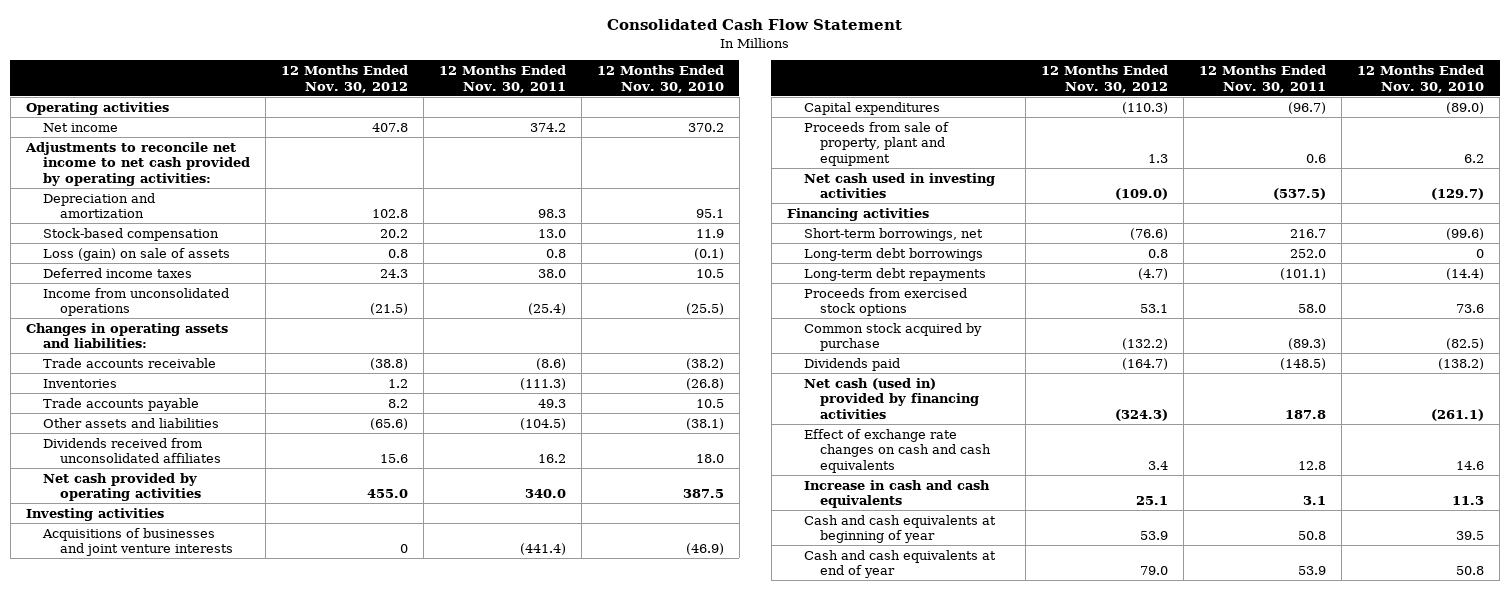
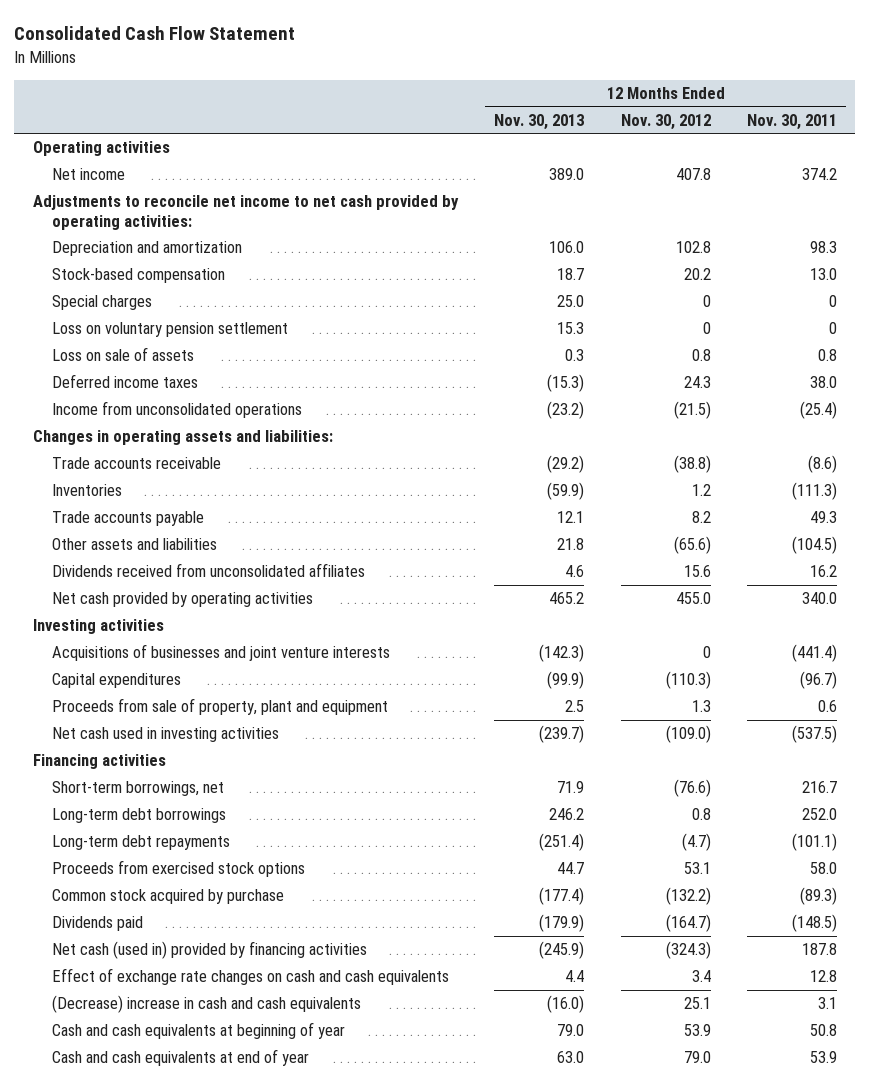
- | 12 Months Ended Nov. 30, 2012 | 12 Months Ended Nov. 30, 2011 | 12 Months Ended Nov. 30, 2010
+ | 12 Months Ended Nov. 30, 2013 | 12 Months Ended Nov. 30, 2012 | 12 Months Ended Nov. 30, 2011
- Loss (gain) on sale of assets | 0.8 | 0.8 | (0.1)
+ Special charges | 25.0 | 0 | 0
+ Loss on voluntary pension settlement | 15.3 | 0 | 0
+ Loss on sale of assets | 0.3 | 0.8 | 0.8
- Increase in cash and cash equivalents | 25.1 | 3.1 | 11.3
+ (Decrease) increase in cash and cash equivalents | (16.0) | 25.1 | 3.1

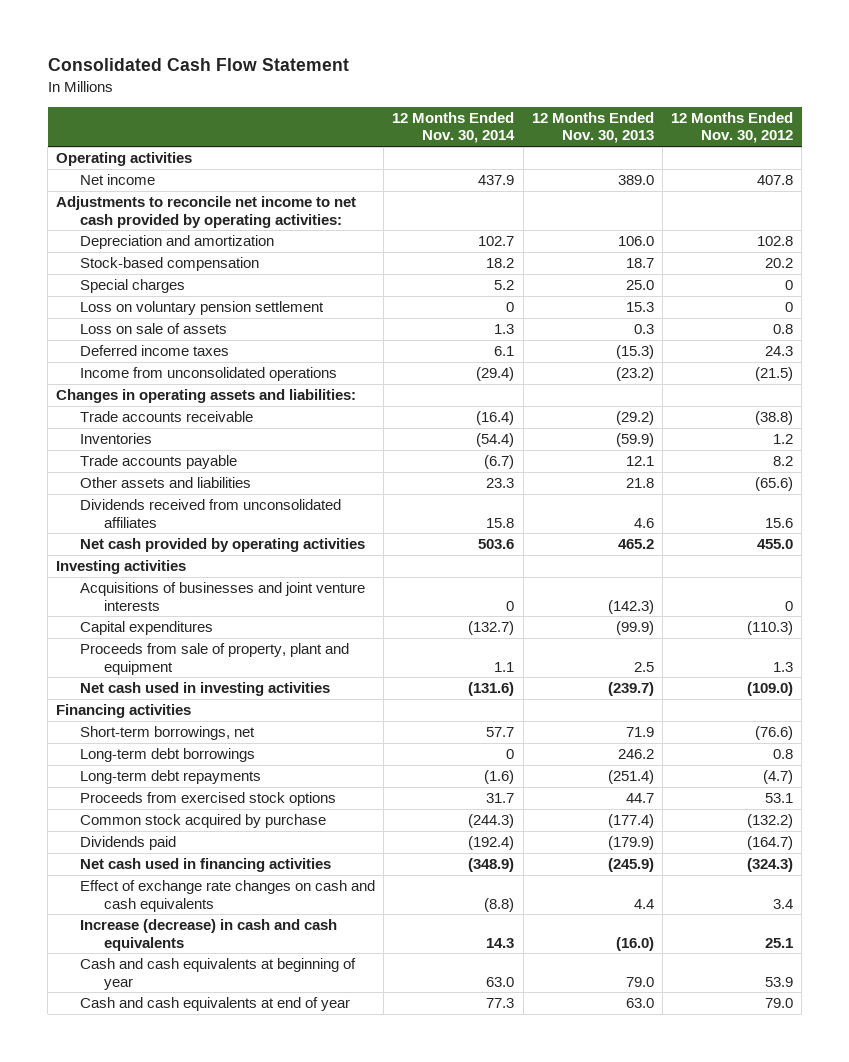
- | 12 Months Ended Nov. 30, 2013 | 12 Months Ended Nov. 30, 2012 | 12 Months Ended Nov. 30, 2011
+ | 12 Months Ended Nov. 30, 2014 | 12 Months Ended Nov. 30, 2013 | 12 Months Ended Nov. 30, 2012
- Net cash (used in) provided by financing activities | (245.9) | (324.3) | 187.8
+ Net cash used in financing activities | (348.9) | (245.9) | (324.3)
- (Decrease) increase in cash and cash equivalents | (16.0) | 25.1 | 3.1
+ Increase (decrease) in cash and cash equivalents | 14.3 | (16.0) | 25.1

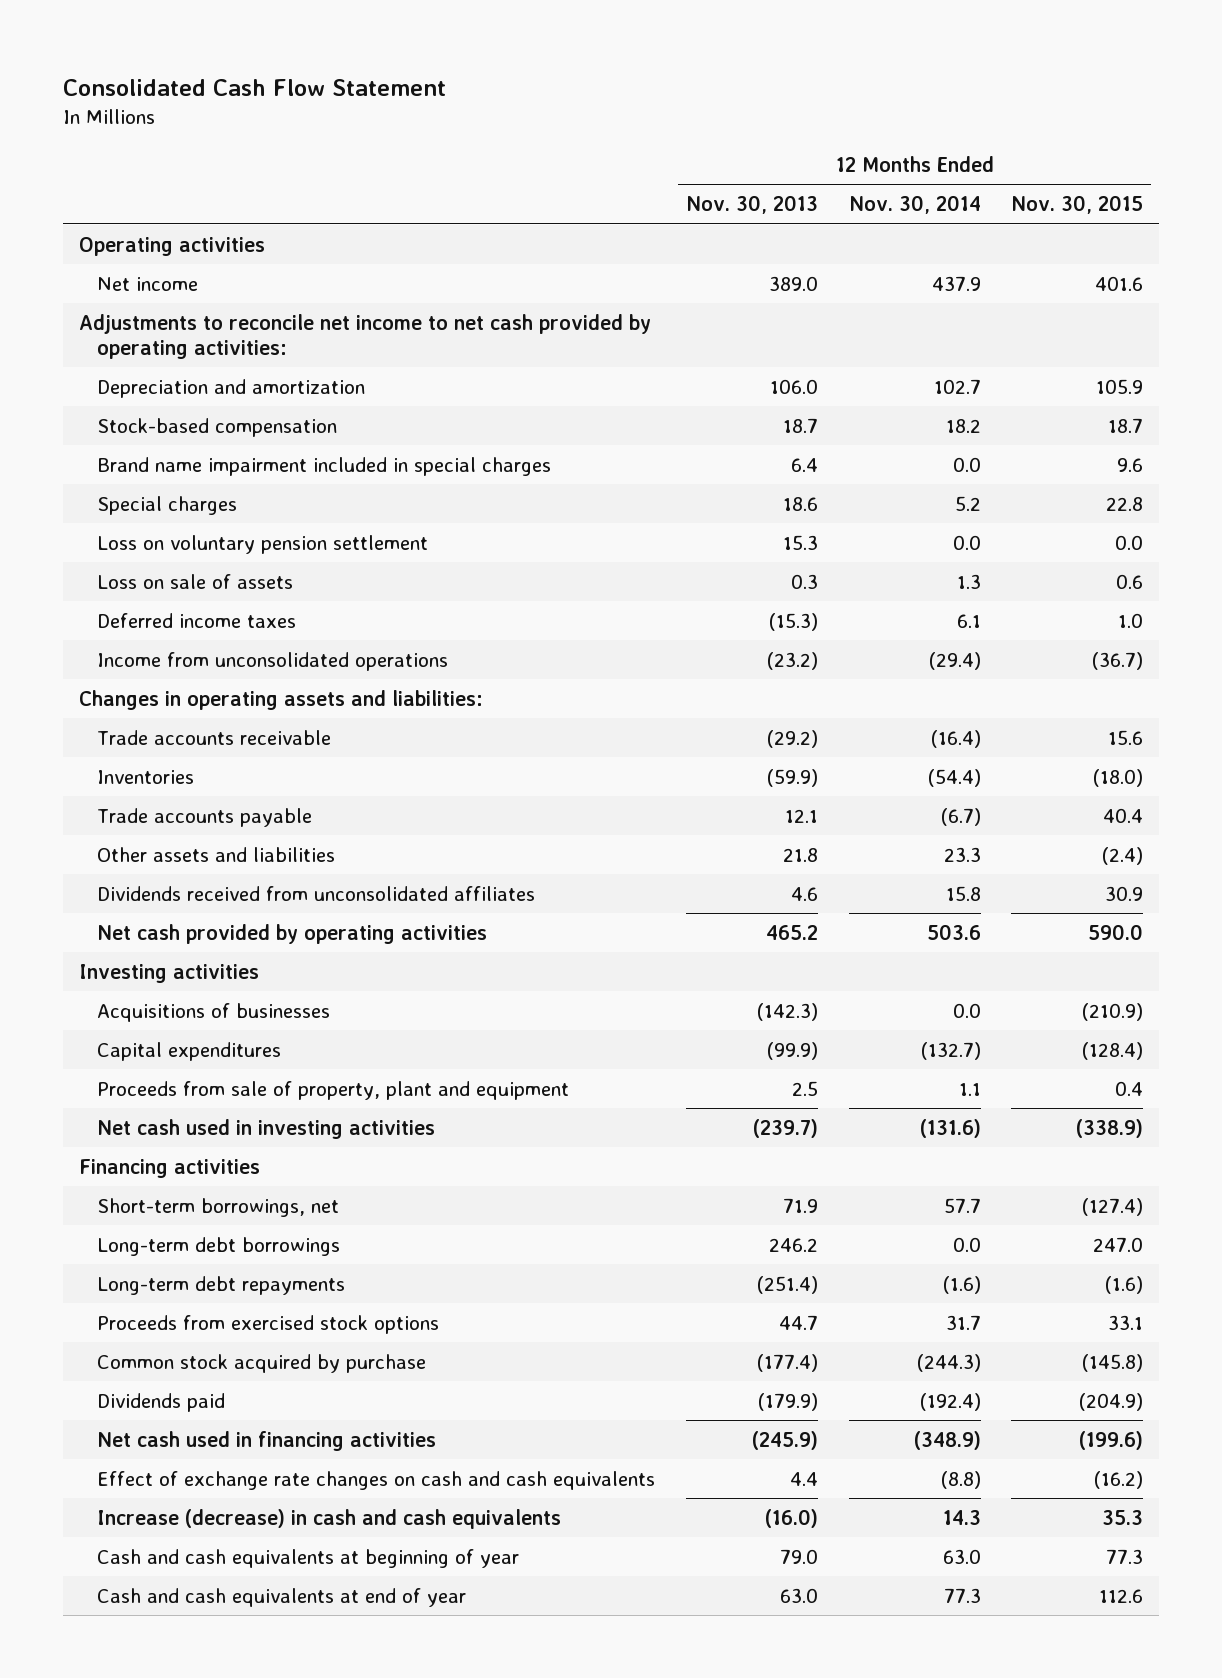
- | 12 Months Ended Nov. 30, 2014 | 12 Months Ended Nov. 30, 2013 | 12 Months Ended Nov. 30, 2012
+ | 12 Months Ended Nov. 30, 2013 | 12 Months Ended Nov. 30, 2014 | 12 Months Ended Nov. 30, 2015
- Special charges | 5.2 | 25.0 | 0
- Loss on voluntary pension settlement | 0 | 15.3 | 0
+ Brand name impairment included in special charges | 6.4 | 0.0 | 9.6
+ Special charges | 18.6 | 5.2 | 22.8
+ Loss on voluntary pension settlement | 15.3 | 0.0 | 0.0
- Acquisitions of businesses and joint venture interests | 0 | (142.3) | 0
+ Acquisitions of businesses | (142.3) | 0.0 | (210.9)
- Long-term debt borrowings | 0 | 246.2 | 0.8
+ Long-term debt borrowings | 246.2 | 0.0 | 247.0

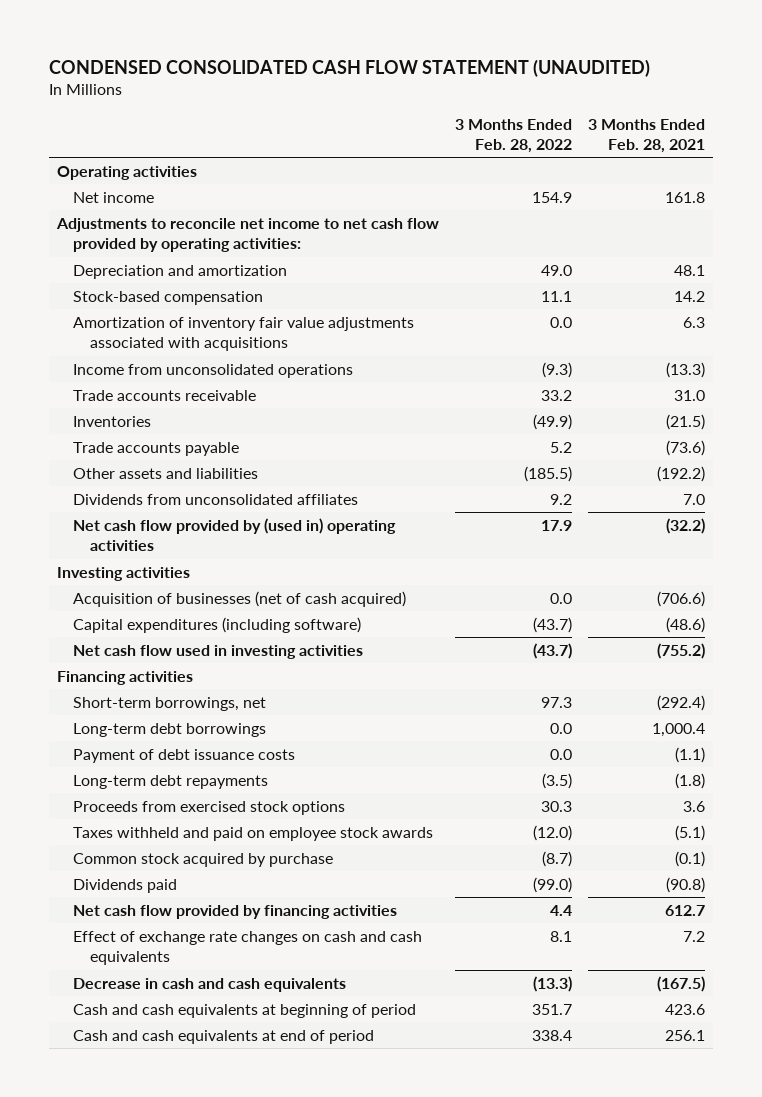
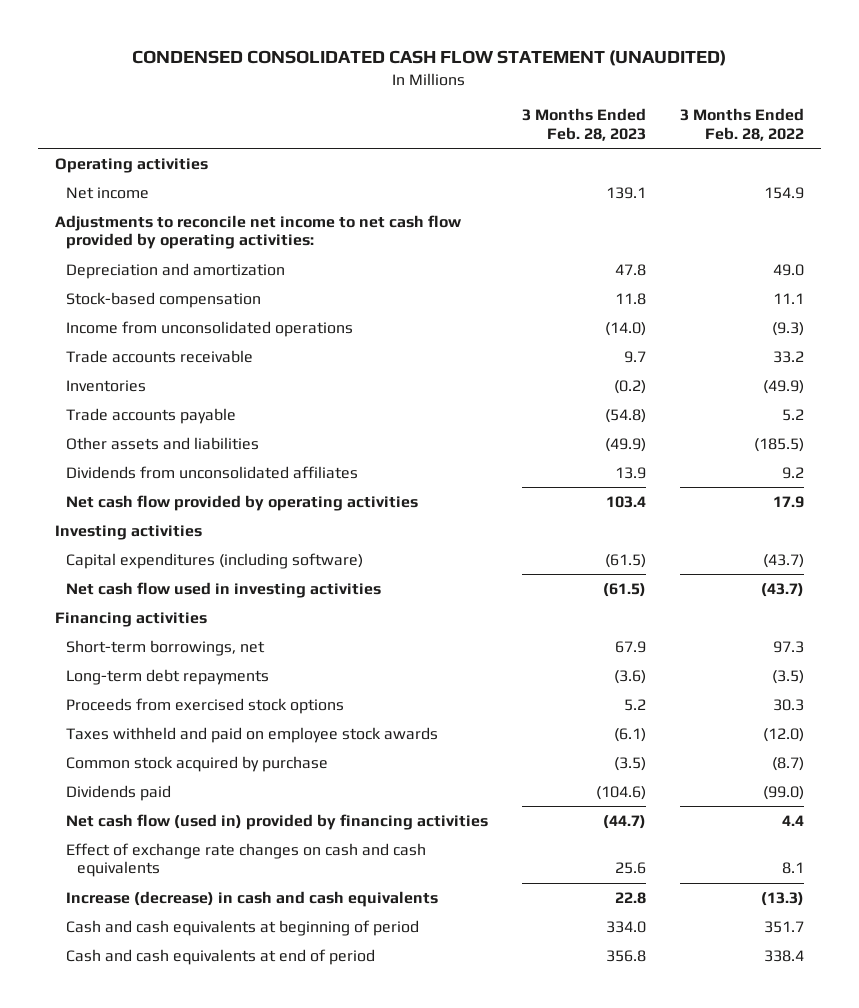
- | 3 Months Ended Feb. 28, 2022 | 3 Months Ended Feb. 28, 2021
+ | 3 Months Ended Feb. 28, 2023 | 3 Months Ended Feb. 28, 2022
- Amortization of inventory fair value adjustments associated with acquisitions | 0.0 | 6.3
- Net cash flow provided by (used in) operating activities | 17.9 | (32.2)
+ Net cash flow provided by operating activities | 103.4 | 17.9
- Acquisition of businesses (net of cash acquired) | 0.0 | (706.6)
- Long-term debt borrowings | 0.0 | 1,000.4
- Payment of debt issuance costs | 0.0 | (1.1)
- Net cash flow provided by financing activities | 4.4 | 612.7
+ Net cash flow (used in) provided by financing activities | (44.7) | 4.4
- Decrease in cash and cash equivalents | (13.3) | (167.5)
+ Increase (decrease) in cash and cash equivalents | 22.8 | (13.3)

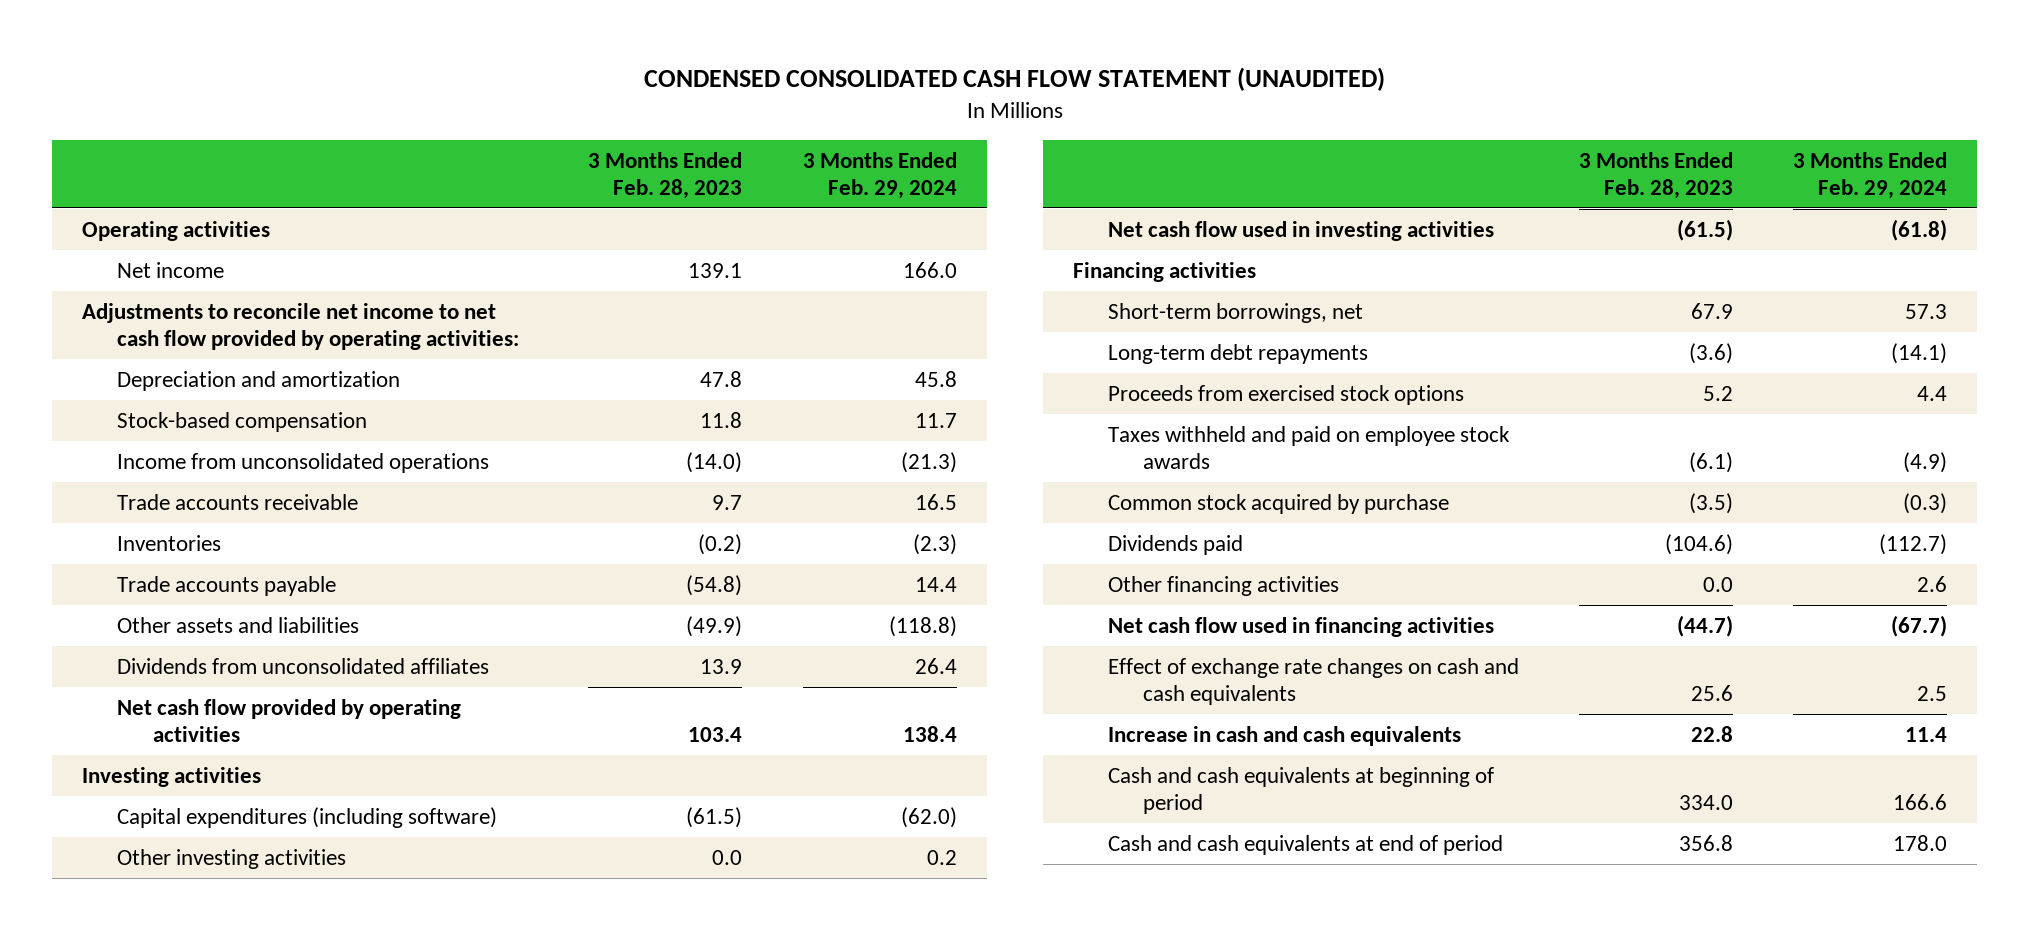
- | 3 Months Ended Feb. 28, 2023 | 3 Months Ended Feb. 28, 2022
+ | 3 Months Ended Feb. 28, 2023 | 3 Months Ended Feb. 29, 2024
+ Other investing activities | 0.0 | 0.2
- Net cash flow (used in) provided by financing activities | (44.7) | 4.4
+ Other financing activities | 0.0 | 2.6
+ Net cash flow used in financing activities | (44.7) | (67.7)
- Increase (decrease) in cash and cash equivalents | 22.8 | (13.3)
+ Increase in cash and cash equivalents | 22.8 | 11.4

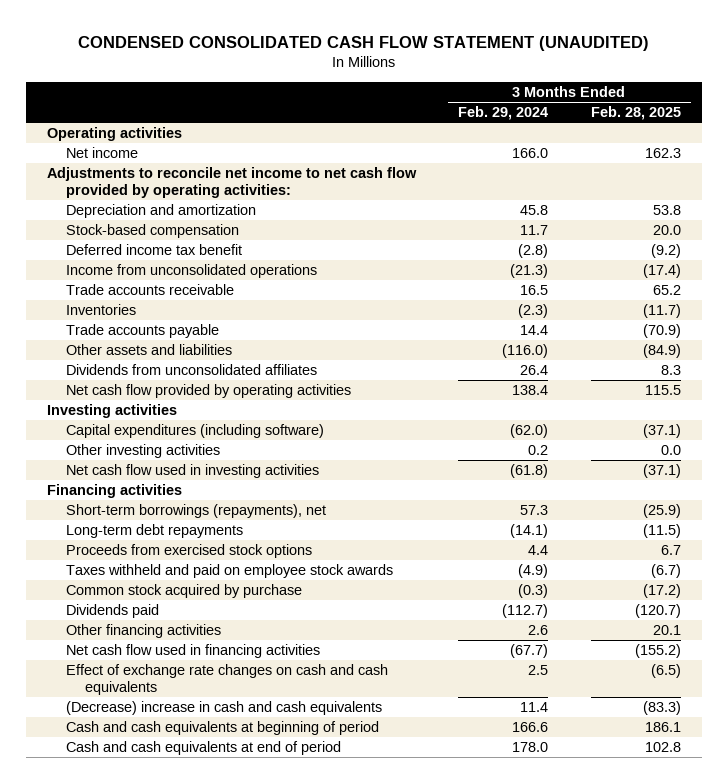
- | 3 Months Ended Feb. 28, 2023 | 3 Months Ended Feb. 29, 2024
+ | 3 Months Ended Feb. 29, 2024 | 3 Months Ended Feb. 28, 2025
+ Deferred income tax benefit | (2.8) | (9.2)
- Other assets and liabilities | (49.9) | (118.8)
+ Other assets and liabilities | (116.0) | (84.9)
- Short-term borrowings, net | 67.9 | 57.3
+ Short-term borrowings (repayments), net | 57.3 | (25.9)
- Increase in cash and cash equivalents | 22.8 | 11.4
+ (Decrease) increase in cash and cash equivalents | 11.4 | (83.3)

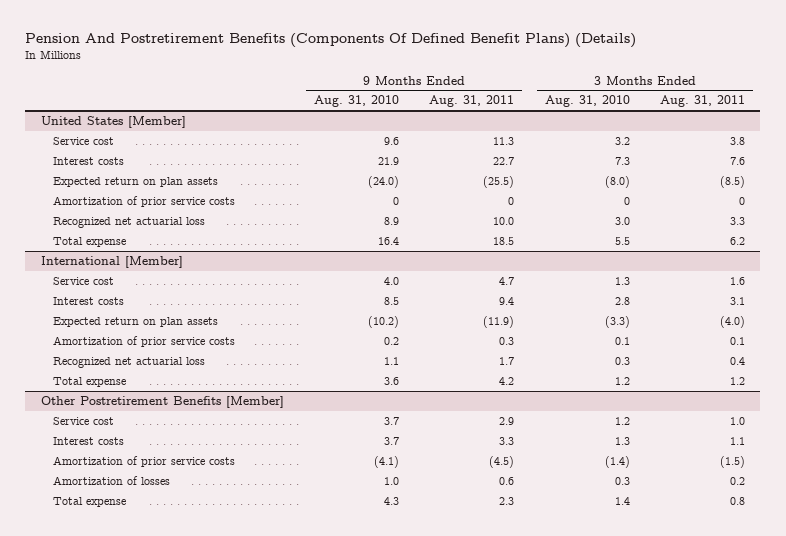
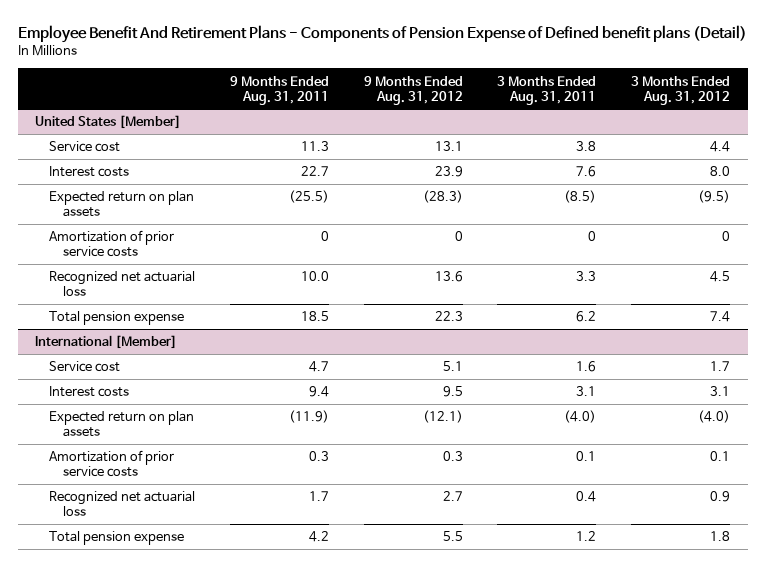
- Pension And Postretirement Benefits (Components Of Defined Benefit Plans) (Details)
+ Employee Benefit And Retirement Plans - Components of Pension Expense of Defined benefit plans (Detail)
- | 9 Months Ended Aug. 31, 2010 | 9 Months Ended Aug. 31, 2011 | 3 Months Ended Aug. 31, 2010 | 3 Months Ended Aug. 31, 2011
+ | 9 Months Ended Aug. 31, 2011 | 9 Months Ended Aug. 31, 2012 | 3 Months Ended Aug. 31, 2011 | 3 Months Ended Aug. 31, 2012
@ United States [Member]
- Total expense | 16.4 | 18.5 | 5.5 | 6.2
+ Total pension expense | 18.5 | 22.3 | 6.2 | 7.4
@ International [Member]
- Total expense | 3.6 | 4.2 | 1.2 | 1.2
- Other Postretirement Benefits [Member]
- Service cost | 3.7 | 2.9 | 1.2 | 1.0
- Interest costs | 3.7 | 3.3 | 1.3 | 1.1
- Amortization of prior service costs | (4.1) | (4.5) | (1.4) | (1.5)
- Amortization of losses | 1.0 | 0.6 | 0.3 | 0.2
- Total expense | 4.3 | 2.3 | 1.4 | 0.8
@ International [Member]
+ Total pension expense | 4.2 | 5.5 | 1.2 | 1.8

